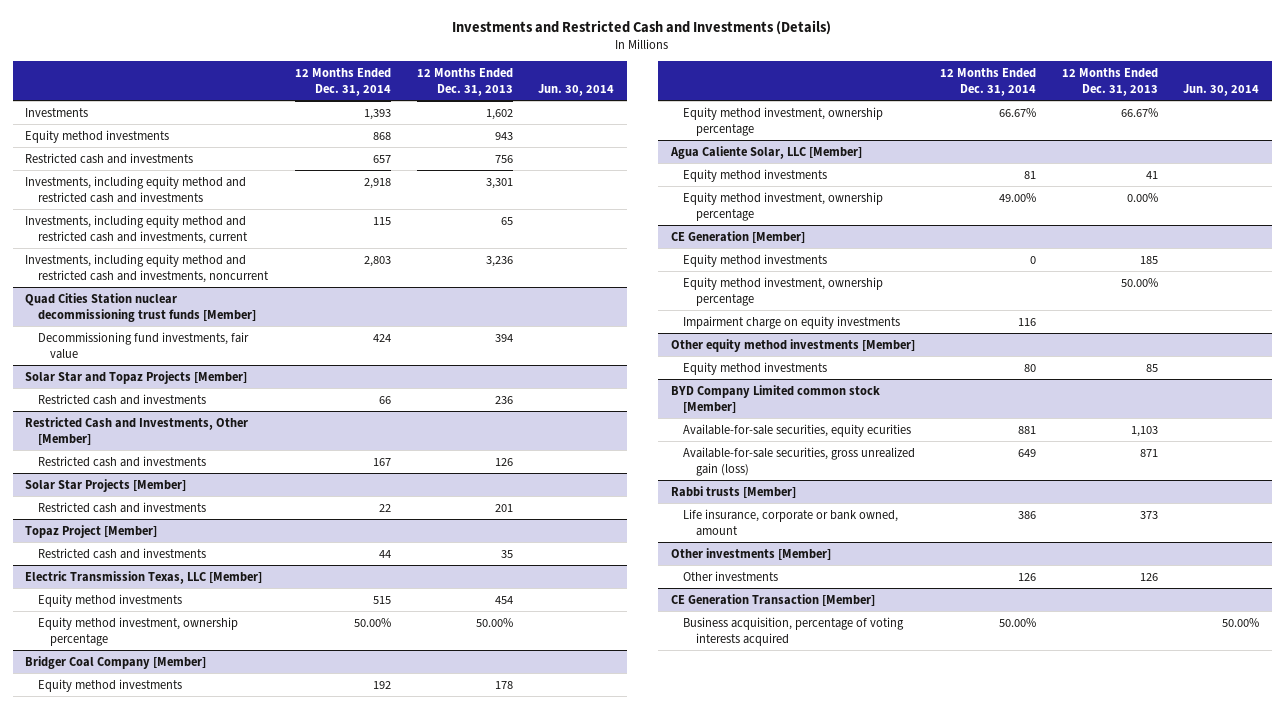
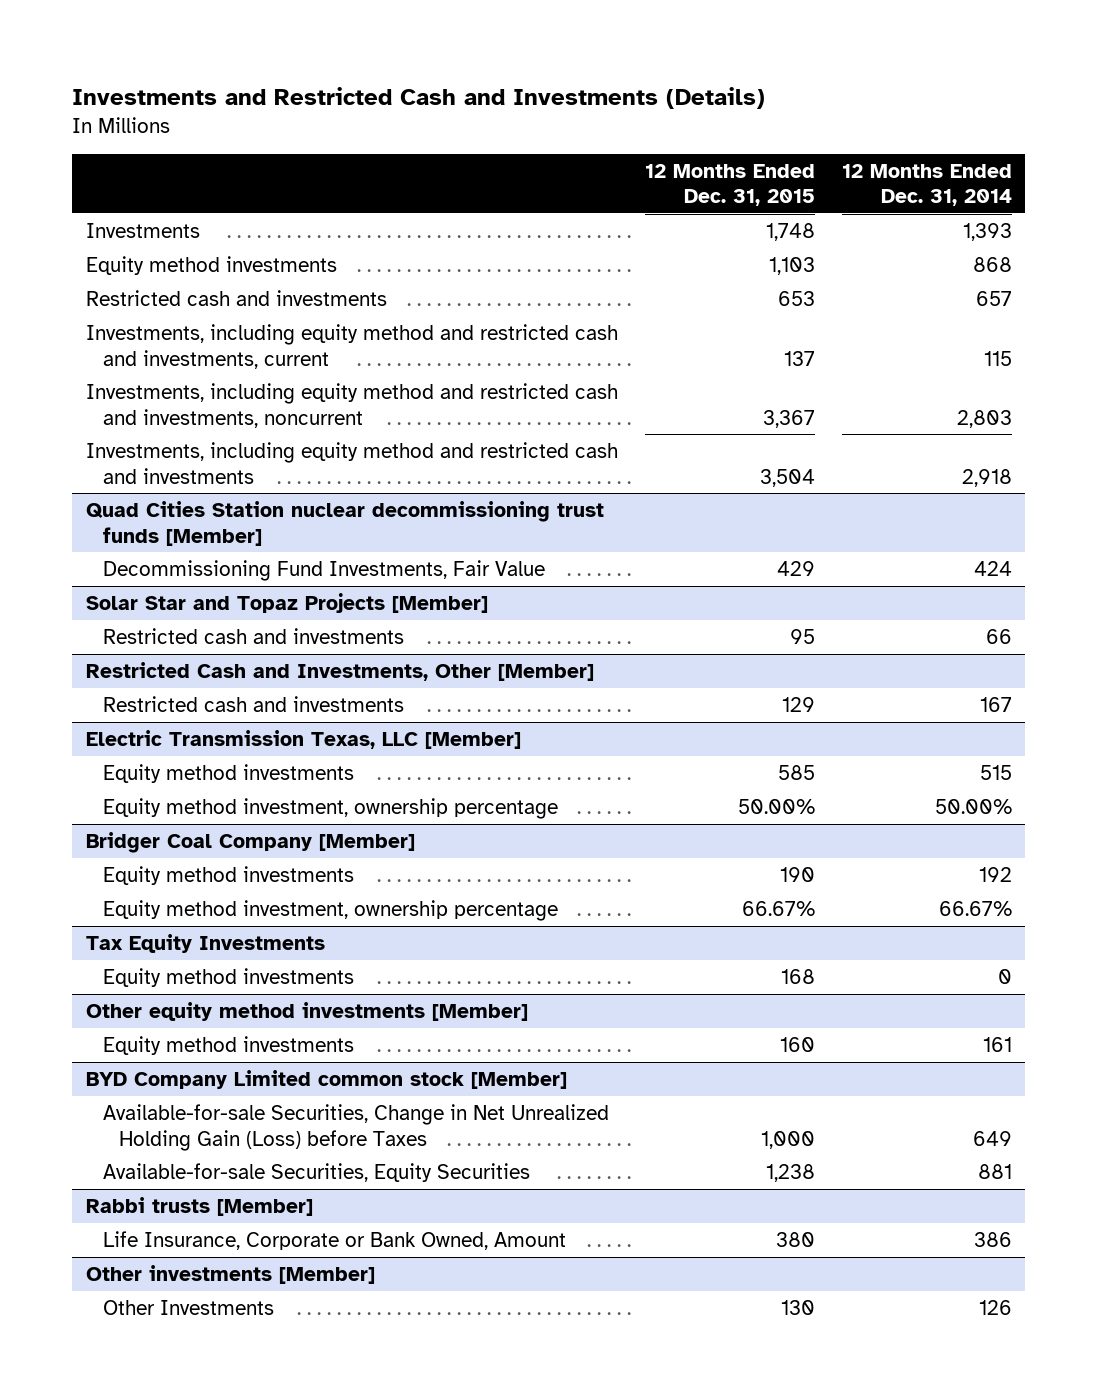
- | 12 Months Ended Dec. 31, 2014 | 12 Months Ended Dec. 31, 2013 | Jun. 30, 2014
+ | 12 Months Ended Dec. 31, 2015 | 12 Months Ended Dec. 31, 2014
moved down: Investments, including equity method and restricted cash and investments | 3,504 | 2,918
@ Quad Cities Station nuclear decommissioning trust funds [Member]
- Decommissioning fund investments, fair value | 424 | 394 |
+ Decommissioning Fund Investments, Fair Value | 429 | 424
- Solar Star Projects [Member]
- Restricted cash and investments | 22 | 201 |
- Topaz Project [Member]
- Restricted cash and investments | 44 | 35 |
- Agua Caliente Solar, LLC [Member]
- Equity method investments | 81 | 41 |
- Equity method investment, ownership percentage | 49.00% | 0.00% |
- CE Generation [Member]
+ Tax Equity Investments
- Equity method investment, ownership percentage | | 50.00% |
- Impairment charge on equity investments | 116 | |
@ Other equity method investments [Member]
- Equity method investments | 80 | 85 |
+ Equity method investments | 160 | 161
@ BYD Company Limited common stock [Member]
- Available-for-sale securities, equity ecurities | 881 | 1,103 |
- Available-for-sale securities, gross unrealized gain (loss) | 649 | 871 |
+ Available-for-sale Securities, Change in Net Unrealized Holding Gain (Loss) before Taxes | 1,000 | 649
+ Available-for-sale Securities, Equity Securities | 1,238 | 881
@ Rabbi trusts [Member]
- Life insurance, corporate or bank owned, amount | 386 | 373 |
+ Life Insurance, Corporate or Bank Owned, Amount | 380 | 386
@ Other investments [Member]
- Other investments | 126 | 126 |
- CE Generation Transaction [Member]
- Business acquisition, percentage of voting interests acquired | 50.00% | | 50.00%
@ Other investments [Member]
+ Other Investments | 130 | 126

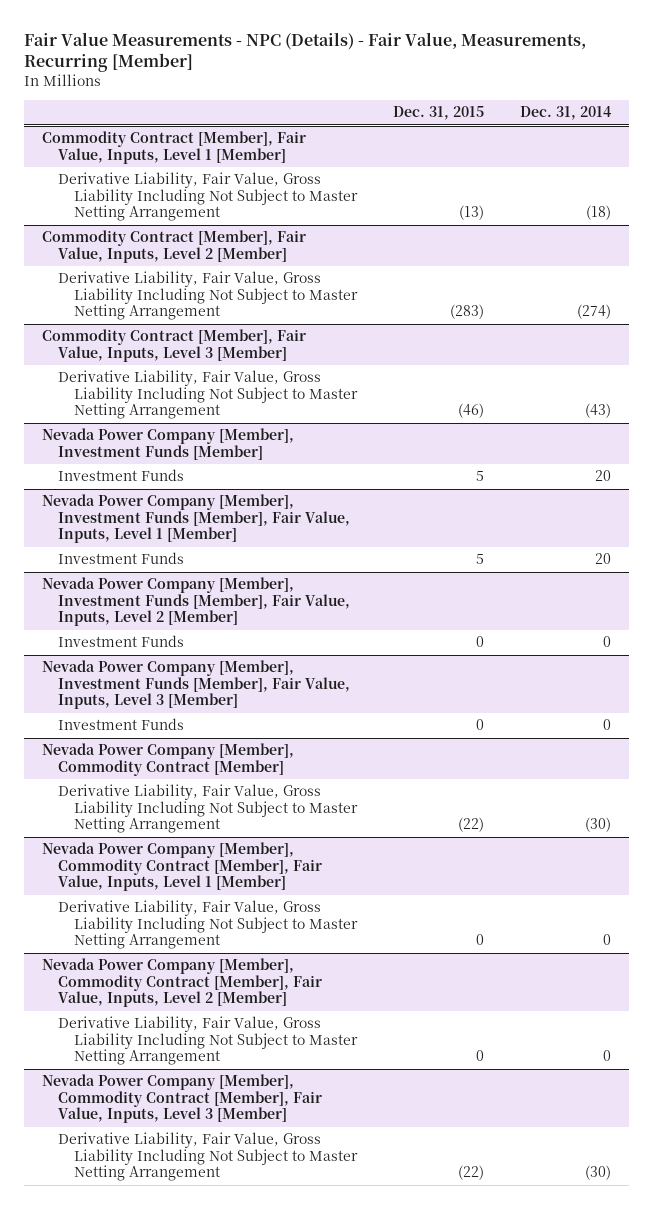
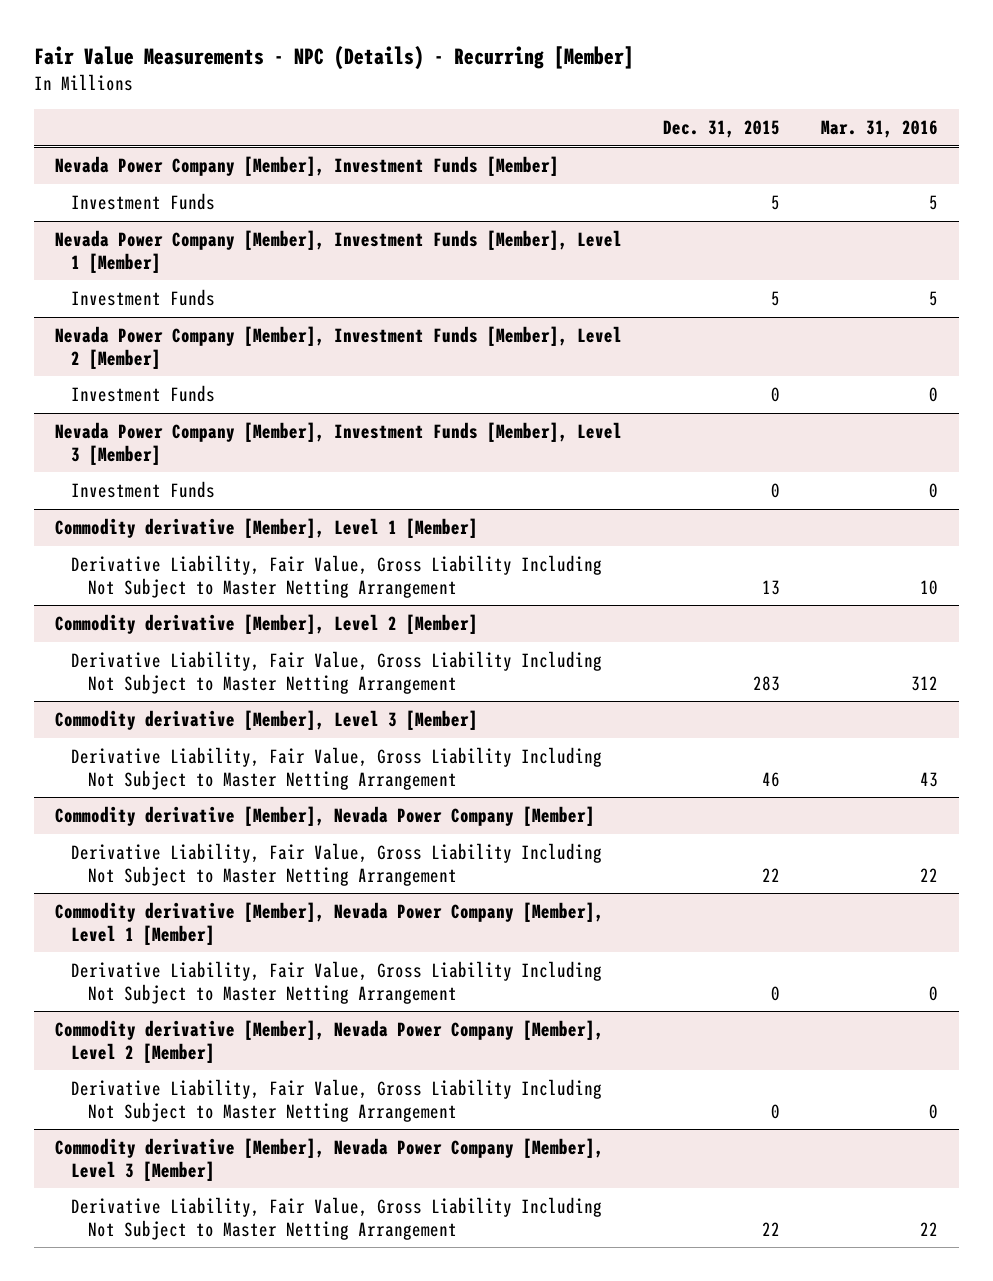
- Fair Value Measurements - NPC (Details) - Fair Value, Measurements, Recurring [Member]
+ Fair Value Measurements - NPC (Details) - Recurring [Member]
- | Dec. 31, 2015 | Dec. 31, 2014
+ | Dec. 31, 2015 | Mar. 31, 2016
- Commodity Contract [Member], Fair Value, Inputs, Level 1 [Member]
- Derivative Liability, Fair Value, Gross Liability Including Not Subject to Master Netting Arrangement | (13) | (18)
- Commodity Contract [Member], Fair Value, Inputs, Level 2 [Member]
- Derivative Liability, Fair Value, Gross Liability Including Not Subject to Master Netting Arrangement | (283) | (274)
- Commodity Contract [Member], Fair Value, Inputs, Level 3 [Member]
- Derivative Liability, Fair Value, Gross Liability Including Not Subject to Master Netting Arrangement | (46) | (43)
- Nevada Power Company [Member], Investment Funds [Member], Fair Value, Inputs, Level 1 [Member]
+ Nevada Power Company [Member], Investment Funds [Member], Level 1 [Member]
- Nevada Power Company [Member], Investment Funds [Member], Fair Value, Inputs, Level 2 [Member]
+ Nevada Power Company [Member], Investment Funds [Member], Level 2 [Member]
- Nevada Power Company [Member], Investment Funds [Member], Fair Value, Inputs, Level 3 [Member]
+ Nevada Power Company [Member], Investment Funds [Member], Level 3 [Member]
- Nevada Power Company [Member], Commodity Contract [Member]
- Derivative Liability, Fair Value, Gross Liability Including Not Subject to Master Netting Arrangement | (22) | (30)
- Nevada Power Company [Member], Commodity Contract [Member], Fair Value, Inputs, Level 1 [Member]
+ Commodity derivative [Member], Level 1 [Member]
+ Derivative Liability, Fair Value, Gross Liability Including Not Subject to Master Netting Arrangement | 13 | 10
+ Commodity derivative [Member], Level 2 [Member]
+ Derivative Liability, Fair Value, Gross Liability Including Not Subject to Master Netting Arrangement | 283 | 312
+ Commodity derivative [Member], Level 3 [Member]
+ Derivative Liability, Fair Value, Gross Liability Including Not Subject to Master Netting Arrangement | 46 | 43
+ Commodity derivative [Member], Nevada Power Company [Member]
+ Derivative Liability, Fair Value, Gross Liability Including Not Subject to Master Netting Arrangement | 22 | 22
+ Commodity derivative [Member], Nevada Power Company [Member], Level 1 [Member]
- Nevada Power Company [Member], Commodity Contract [Member], Fair Value, Inputs, Level 2 [Member]
+ Commodity derivative [Member], Nevada Power Company [Member], Level 2 [Member]
- Nevada Power Company [Member], Commodity Contract [Member], Fair Value, Inputs, Level 3 [Member]
- Derivative Liability, Fair Value, Gross Liability Including Not Subject to Master Netting Arrangement | (22) | (30)
+ Commodity derivative [Member], Nevada Power Company [Member], Level 3 [Member]
+ Derivative Liability, Fair Value, Gross Liability Including Not Subject to Master Netting Arrangement | 22 | 22

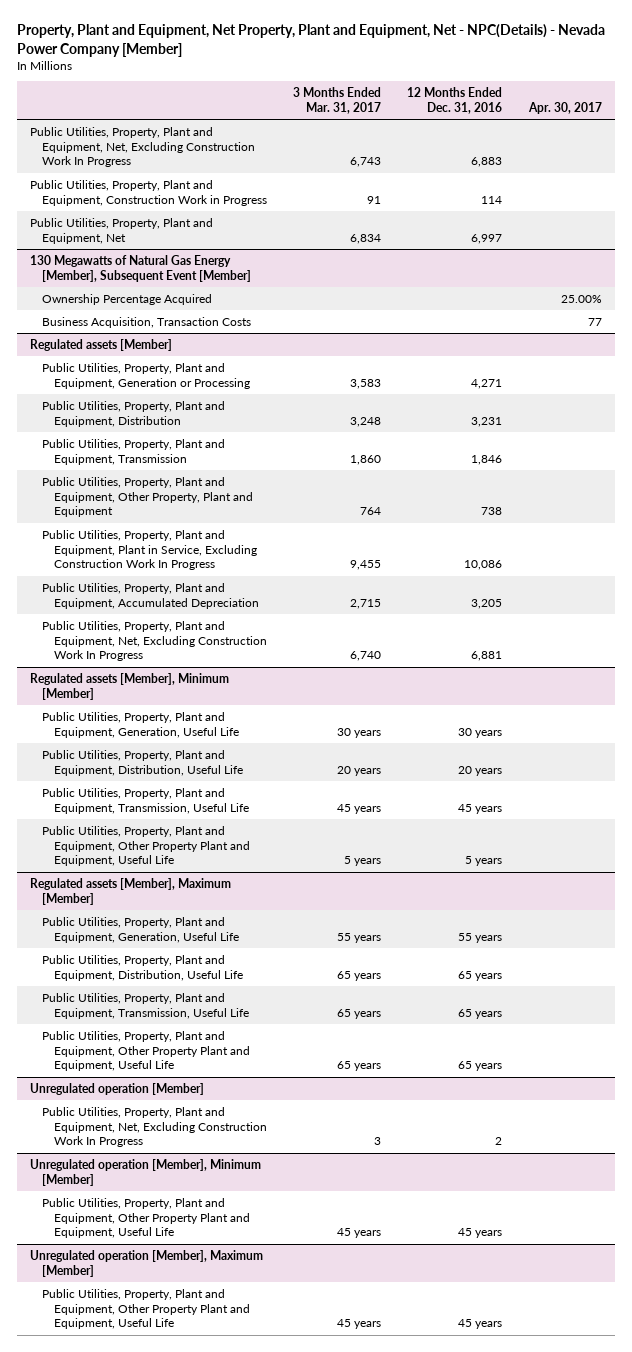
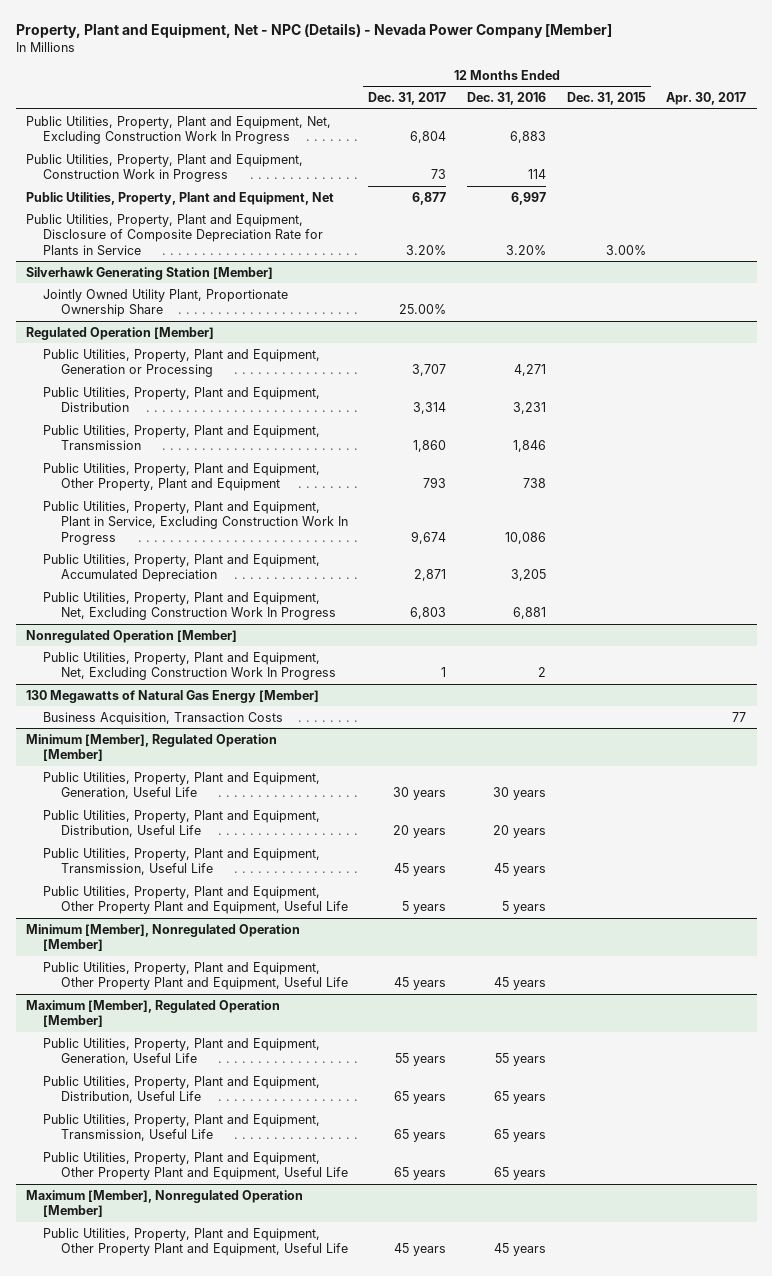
- Property, Plant and Equipment, Net Property, Plant and Equipment, Net - NPC(Details) - Nevada Power Company [Member]
+ Property, Plant and Equipment, Net - NPC (Details) - Nevada Power Company [Member]
- | 3 Months Ended Mar. 31, 2017 | 12 Months Ended Dec. 31, 2016 | Apr. 30, 2017
+ | 12 Months Ended Dec. 31, 2017 | 12 Months Ended Dec. 31, 2016 | 12 Months Ended Dec. 31, 2015 | Apr. 30, 2017
- 130 Megawatts of Natural Gas Energy [Member], Subsequent Event [Member]
- Ownership Percentage Acquired | | | 25.00%
- Business Acquisition, Transaction Costs | | | 77
- Regulated assets [Member]
+ Public Utilities, Property, Plant and Equipment, Disclosure of Composite Depreciation Rate for Plants in Service | 3.20% | 3.20% | 3.00% |
+ Silverhawk Generating Station [Member]
+ Jointly Owned Utility Plant, Proportionate Ownership Share | 25.00% | | |
+ Regulated Operation [Member]
- Regulated assets [Member], Minimum [Member]
+ Nonregulated Operation [Member]
+ Public Utilities, Property, Plant and Equipment, Net, Excluding Construction Work In Progress | 1 | 2 | |
+ 130 Megawatts of Natural Gas Energy [Member]
+ Business Acquisition, Transaction Costs | | | | 77
+ Minimum [Member], Regulated Operation [Member]
- Regulated assets [Member], Maximum [Member]
+ Minimum [Member], Nonregulated Operation [Member]
+ Public Utilities, Property, Plant and Equipment, Other Property Plant and Equipment, Useful Life | 45 years | 45 years | |
+ Maximum [Member], Regulated Operation [Member]
- Unregulated operation [Member]
- Public Utilities, Property, Plant and Equipment, Net, Excluding Construction Work In Progress | 3 | 2 |
- Unregulated operation [Member], Minimum [Member]
- Public Utilities, Property, Plant and Equipment, Other Property Plant and Equipment, Useful Life | 45 years | 45 years |
- Unregulated operation [Member], Maximum [Member]
+ Maximum [Member], Nonregulated Operation [Member]

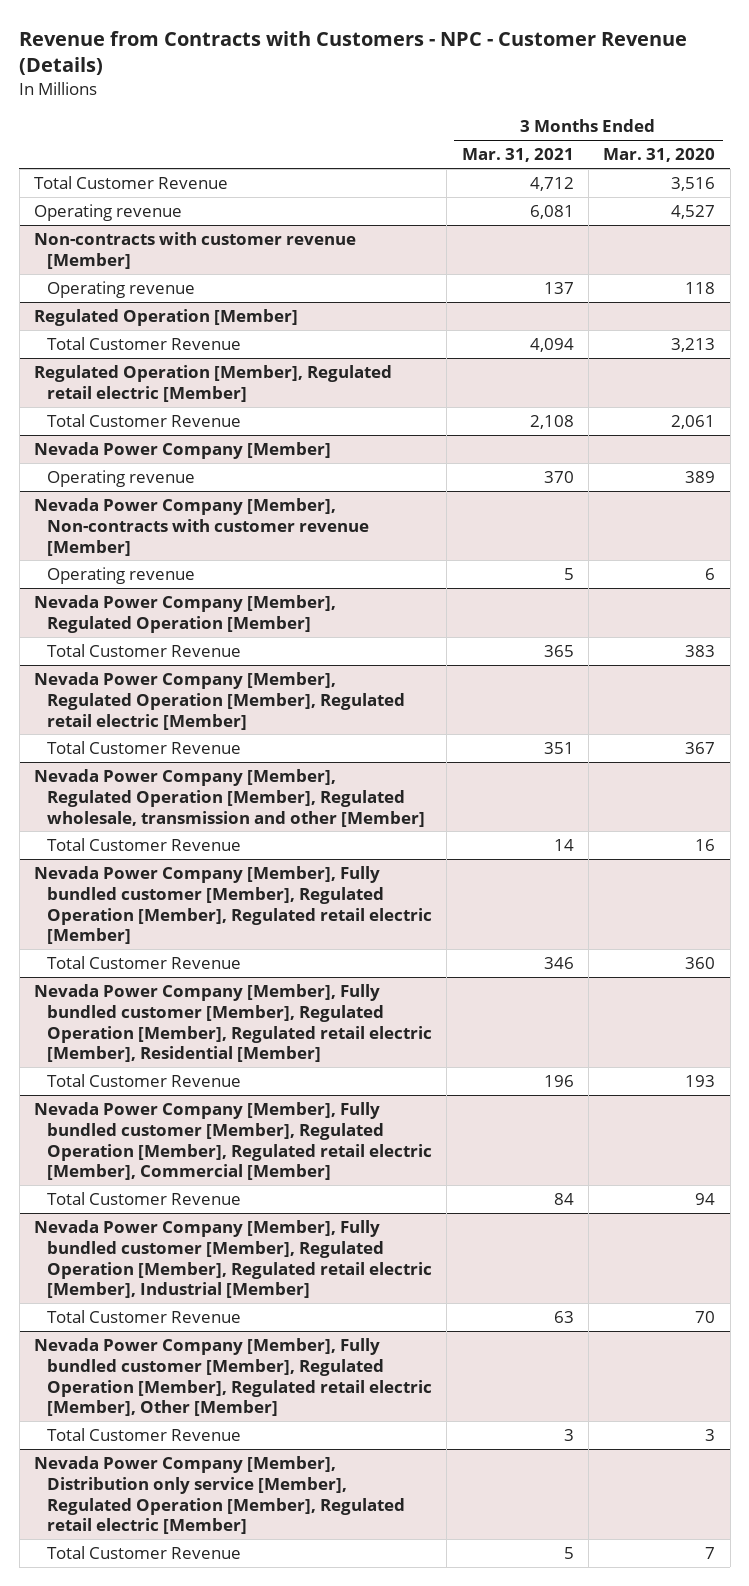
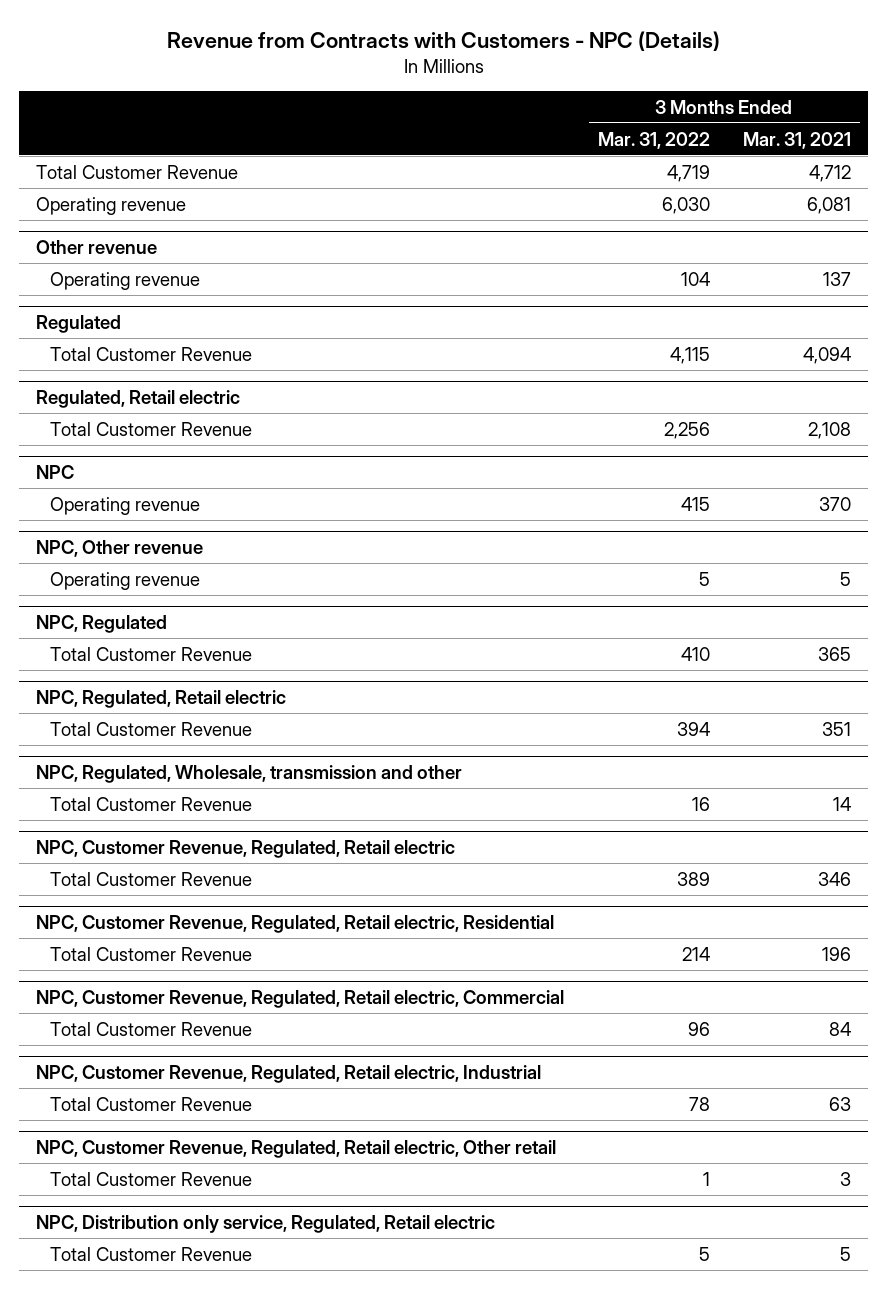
- Revenue from Contracts with Customers - NPC - Customer Revenue (Details)
+ Revenue from Contracts with Customers - NPC (Details)
- | 3 Months Ended Mar. 31, 2021 | 3 Months Ended Mar. 31, 2020
+ | 3 Months Ended Mar. 31, 2022 | 3 Months Ended Mar. 31, 2021
- Non-contracts with customer revenue [Member]
+ Other revenue
- Regulated Operation [Member]
+ Regulated
- Regulated Operation [Member], Regulated retail electric [Member]
+ Regulated, Retail electric
- Nevada Power Company [Member]
+ NPC
- Nevada Power Company [Member], Non-contracts with customer revenue [Member]
+ NPC, Other revenue
- Nevada Power Company [Member], Regulated Operation [Member]
+ NPC, Regulated
- Nevada Power Company [Member], Regulated Operation [Member], Regulated retail electric [Member]
+ NPC, Regulated, Retail electric
- Nevada Power Company [Member], Regulated Operation [Member], Regulated wholesale, transmission and other [Member]
+ NPC, Regulated, Wholesale, transmission and other
- Nevada Power Company [Member], Fully bundled customer [Member], Regulated Operation [Member], Regulated retail electric [Member]
+ NPC, Customer Revenue, Regulated, Retail electric
- Nevada Power Company [Member], Fully bundled customer [Member], Regulated Operation [Member], Regulated retail electric [Member], Residential [Member]
+ NPC, Customer Revenue, Regulated, Retail electric, Residential
- Nevada Power Company [Member], Fully bundled customer [Member], Regulated Operation [Member], Regulated retail electric [Member], Commercial [Member]
+ NPC, Customer Revenue, Regulated, Retail electric, Commercial
- Nevada Power Company [Member], Fully bundled customer [Member], Regulated Operation [Member], Regulated retail electric [Member], Industrial [Member]
+ NPC, Customer Revenue, Regulated, Retail electric, Industrial
- Nevada Power Company [Member], Fully bundled customer [Member], Regulated Operation [Member], Regulated retail electric [Member], Other [Member]
+ NPC, Customer Revenue, Regulated, Retail electric, Other retail
- Nevada Power Company [Member], Distribution only service [Member], Regulated Operation [Member], Regulated retail electric [Member]
+ NPC, Distribution only service, Regulated, Retail electric

